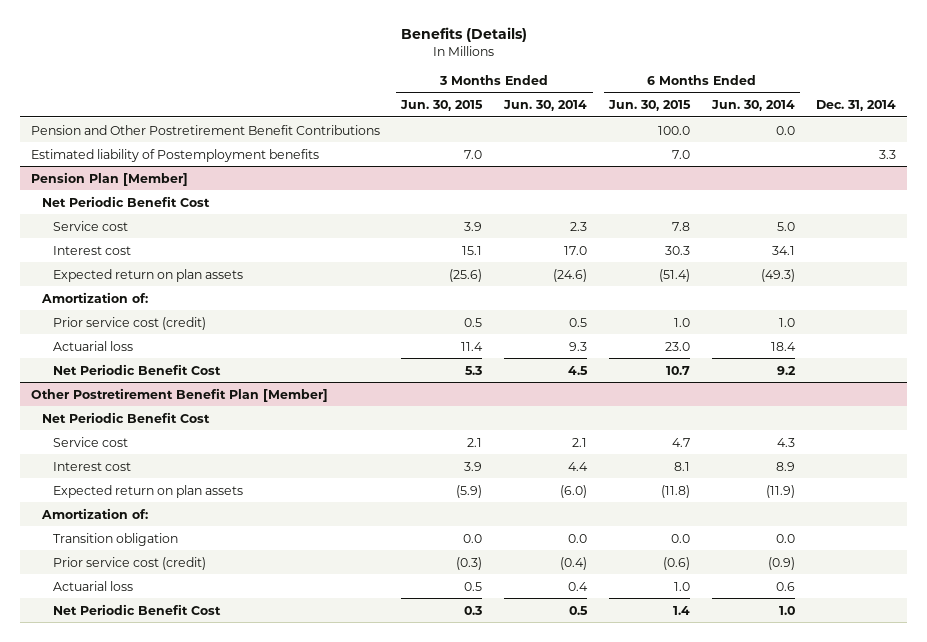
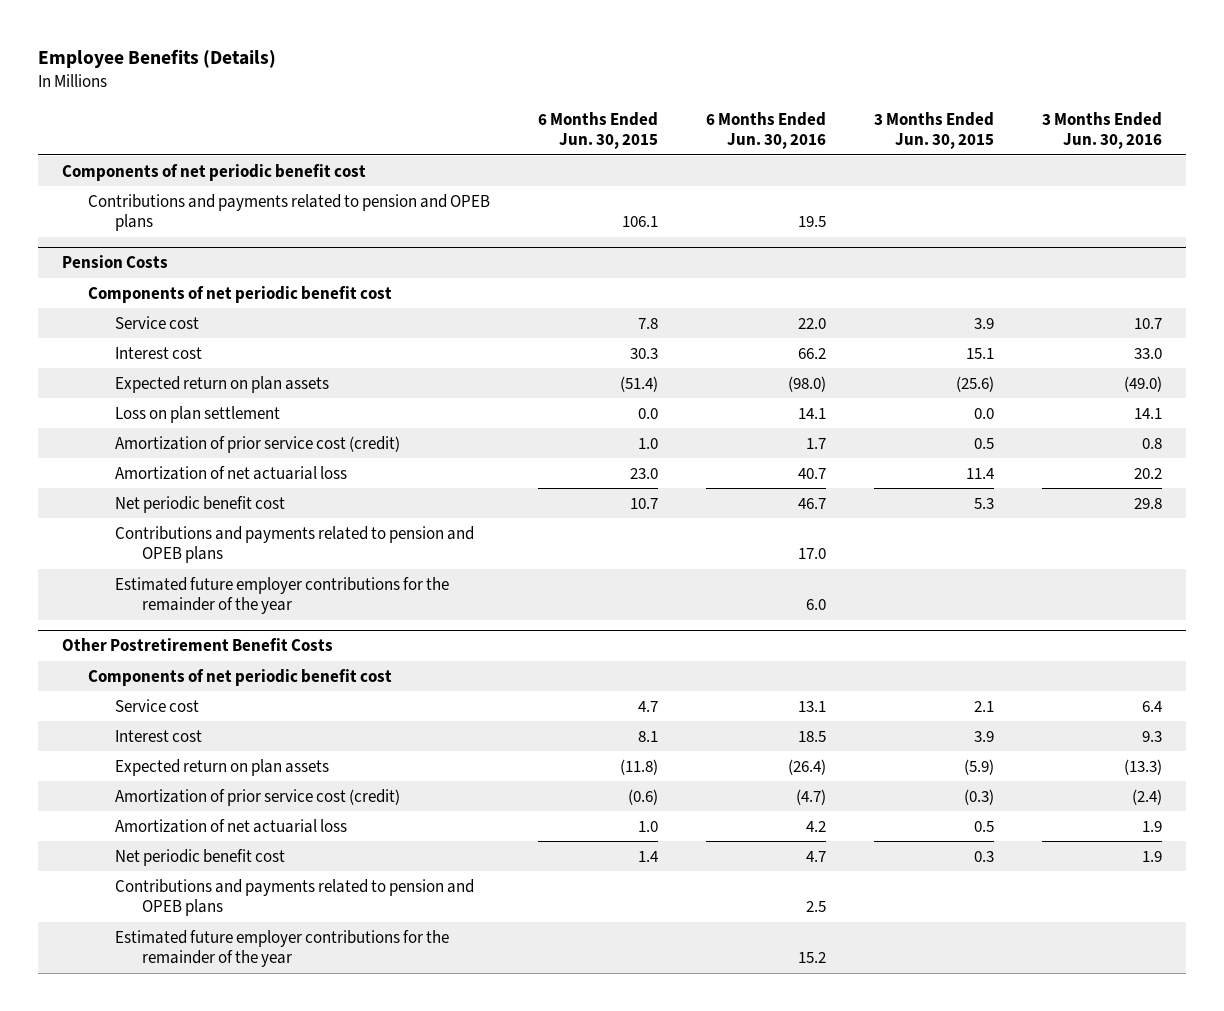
- Benefits (Details)
+ Employee Benefits (Details)
- | 3 Months Ended Jun. 30, 2015 | 3 Months Ended Jun. 30, 2014 | 6 Months Ended Jun. 30, 2015 | 6 Months Ended Jun. 30, 2014 | Dec. 31, 2014
+ | 6 Months Ended Jun. 30, 2015 | 6 Months Ended Jun. 30, 2016 | 3 Months Ended Jun. 30, 2015 | 3 Months Ended Jun. 30, 2016
- Pension and Other Postretirement Benefit Contributions | | | 100.0 | 0.0 |
- Estimated liability of Postemployment benefits | 7.0 | | 7.0 | | 3.3
- Pension Plan [Member]
- Net Periodic Benefit Cost
+ Components of net periodic benefit cost
+ Contributions and payments related to pension and OPEB plans | 106.1 | 19.5 | |
+ Pension Costs
+ Components of net periodic benefit cost
- Amortization of:
- Prior service cost (credit) | 0.5 | 0.5 | 1.0 | 1.0 |
- Actuarial loss | 11.4 | 9.3 | 23.0 | 18.4 |
- Net Periodic Benefit Cost | 5.3 | 4.5 | 10.7 | 9.2 |
- Other Postretirement Benefit Plan [Member]
- Net Periodic Benefit Cost
+ Loss on plan settlement | 0.0 | 14.1 | 0.0 | 14.1
+ Amortization of prior service cost (credit) | 1.0 | 1.7 | 0.5 | 0.8
+ Amortization of net actuarial loss | 23.0 | 40.7 | 11.4 | 20.2
+ Net periodic benefit cost | 10.7 | 46.7 | 5.3 | 29.8
+ Contributions and payments related to pension and OPEB plans | | 17.0 | |
+ Estimated future employer contributions for the remainder of the year | | 6.0 | |
+ Other Postretirement Benefit Costs
+ Components of net periodic benefit cost
- Amortization of:
- Transition obligation | 0.0 | 0.0 | 0.0 | 0.0 |
- Prior service cost (credit) | (0.3) | (0.4) | (0.6) | (0.9) |
- Actuarial loss | 0.5 | 0.4 | 1.0 | 0.6 |
- Net Periodic Benefit Cost | 0.3 | 0.5 | 1.4 | 1.0 |
+ Amortization of prior service cost (credit) | (0.6) | (4.7) | (0.3) | (2.4)
+ Amortization of net actuarial loss | 1.0 | 4.2 | 0.5 | 1.9
+ Net periodic benefit cost | 1.4 | 4.7 | 0.3 | 1.9
+ Contributions and payments related to pension and OPEB plans | | 2.5 | |
+ Estimated future employer contributions for the remainder of the year | | 15.2 | |

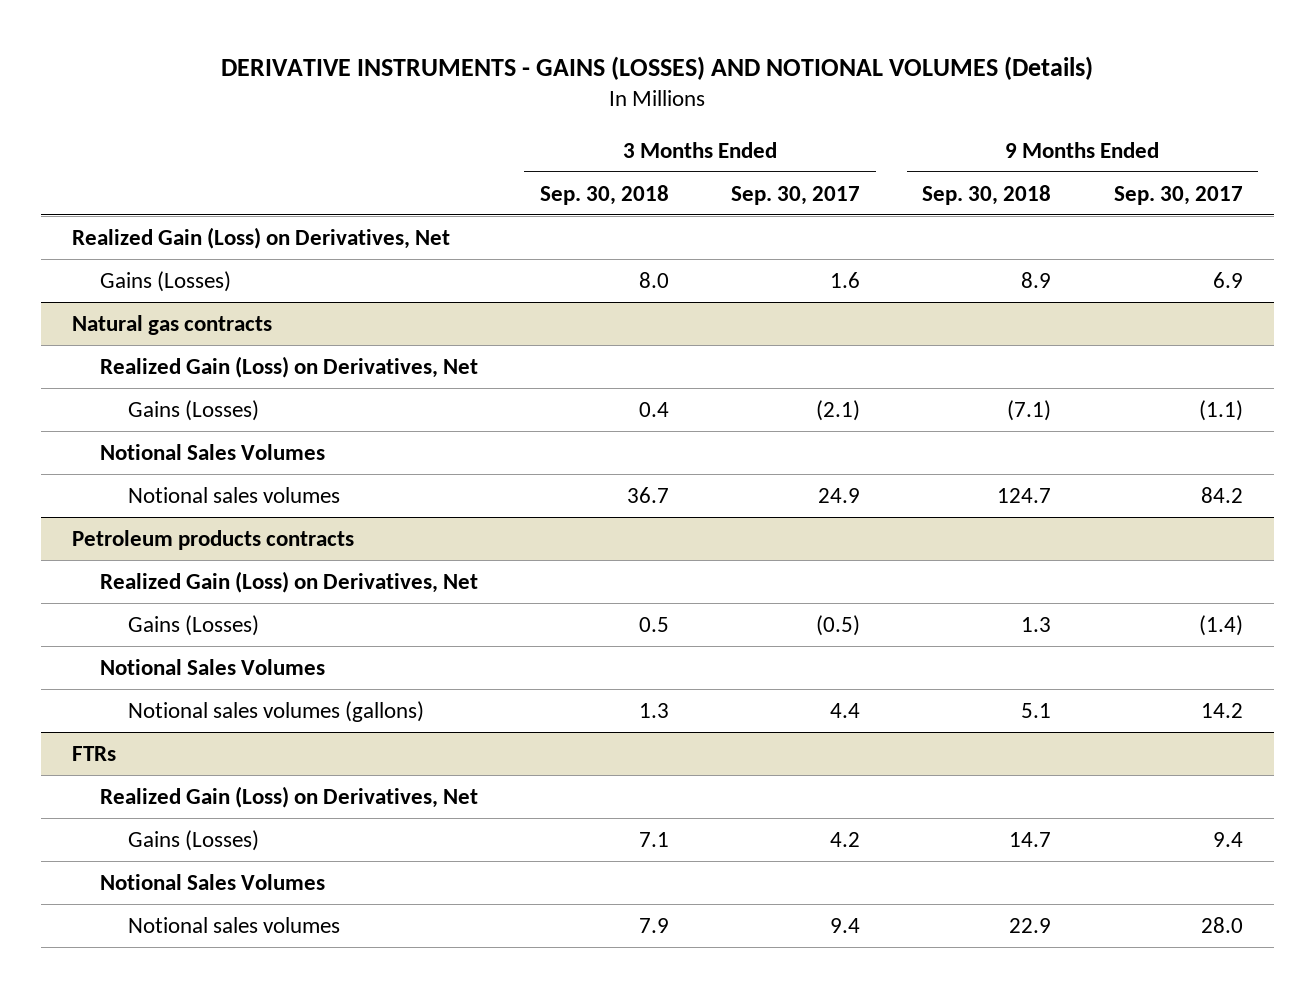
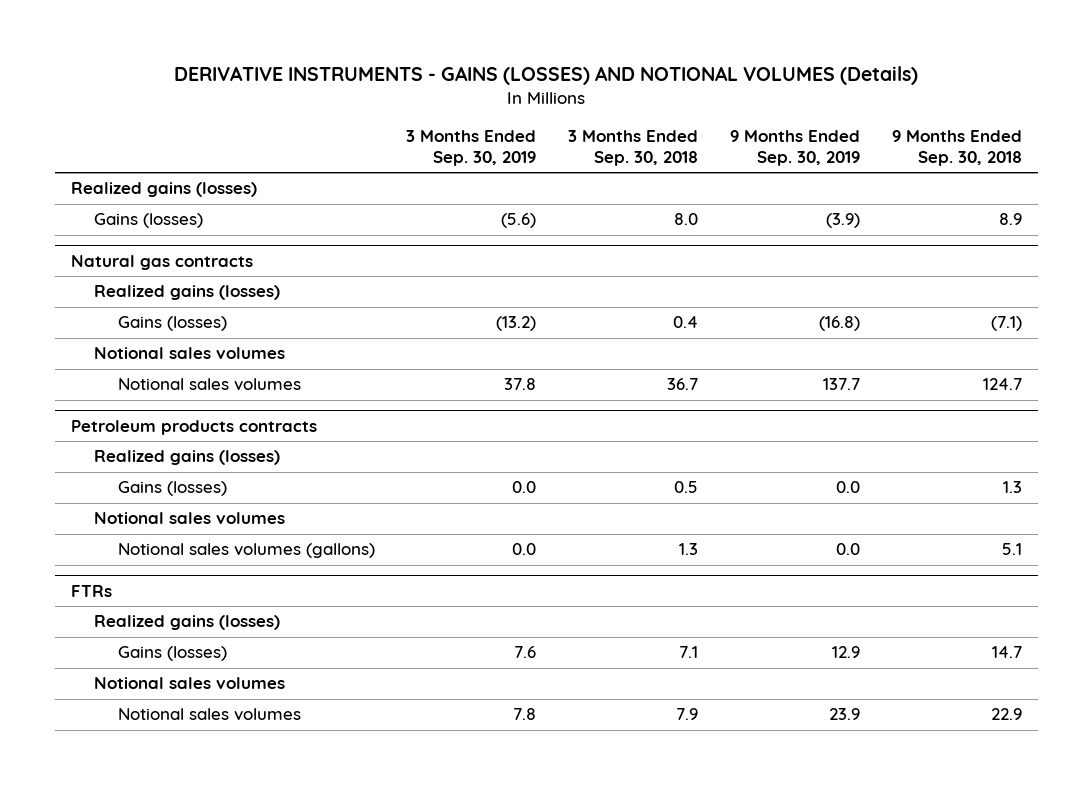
- | 3 Months Ended Sep. 30, 2018 | 3 Months Ended Sep. 30, 2017 | 9 Months Ended Sep. 30, 2018 | 9 Months Ended Sep. 30, 2017
+ | 3 Months Ended Sep. 30, 2019 | 3 Months Ended Sep. 30, 2018 | 9 Months Ended Sep. 30, 2019 | 9 Months Ended Sep. 30, 2018
- Realized Gain (Loss) on Derivatives, Net
- Gains (Losses) | 8.0 | 1.6 | 8.9 | 6.9
+ Realized gains (losses)
+ Gains (losses) | (5.6) | 8.0 | (3.9) | 8.9
@ Natural gas contracts
- Realized Gain (Loss) on Derivatives, Net
- Gains (Losses) | 0.4 | (2.1) | (7.1) | (1.1)
- Notional Sales Volumes
+ Realized gains (losses)
+ Gains (losses) | (13.2) | 0.4 | (16.8) | (7.1)
+ Notional sales volumes
@ Petroleum products contracts
- Realized Gain (Loss) on Derivatives, Net
- Gains (Losses) | 0.5 | (0.5) | 1.3 | (1.4)
- Notional Sales Volumes
+ Realized gains (losses)
+ Gains (losses) | 0.0 | 0.5 | 0.0 | 1.3
+ Notional sales volumes
@ FTRs
- Realized Gain (Loss) on Derivatives, Net
- Gains (Losses) | 7.1 | 4.2 | 14.7 | 9.4
- Notional Sales Volumes
+ Realized gains (losses)
+ Gains (losses) | 7.6 | 7.1 | 12.9 | 14.7
+ Notional sales volumes

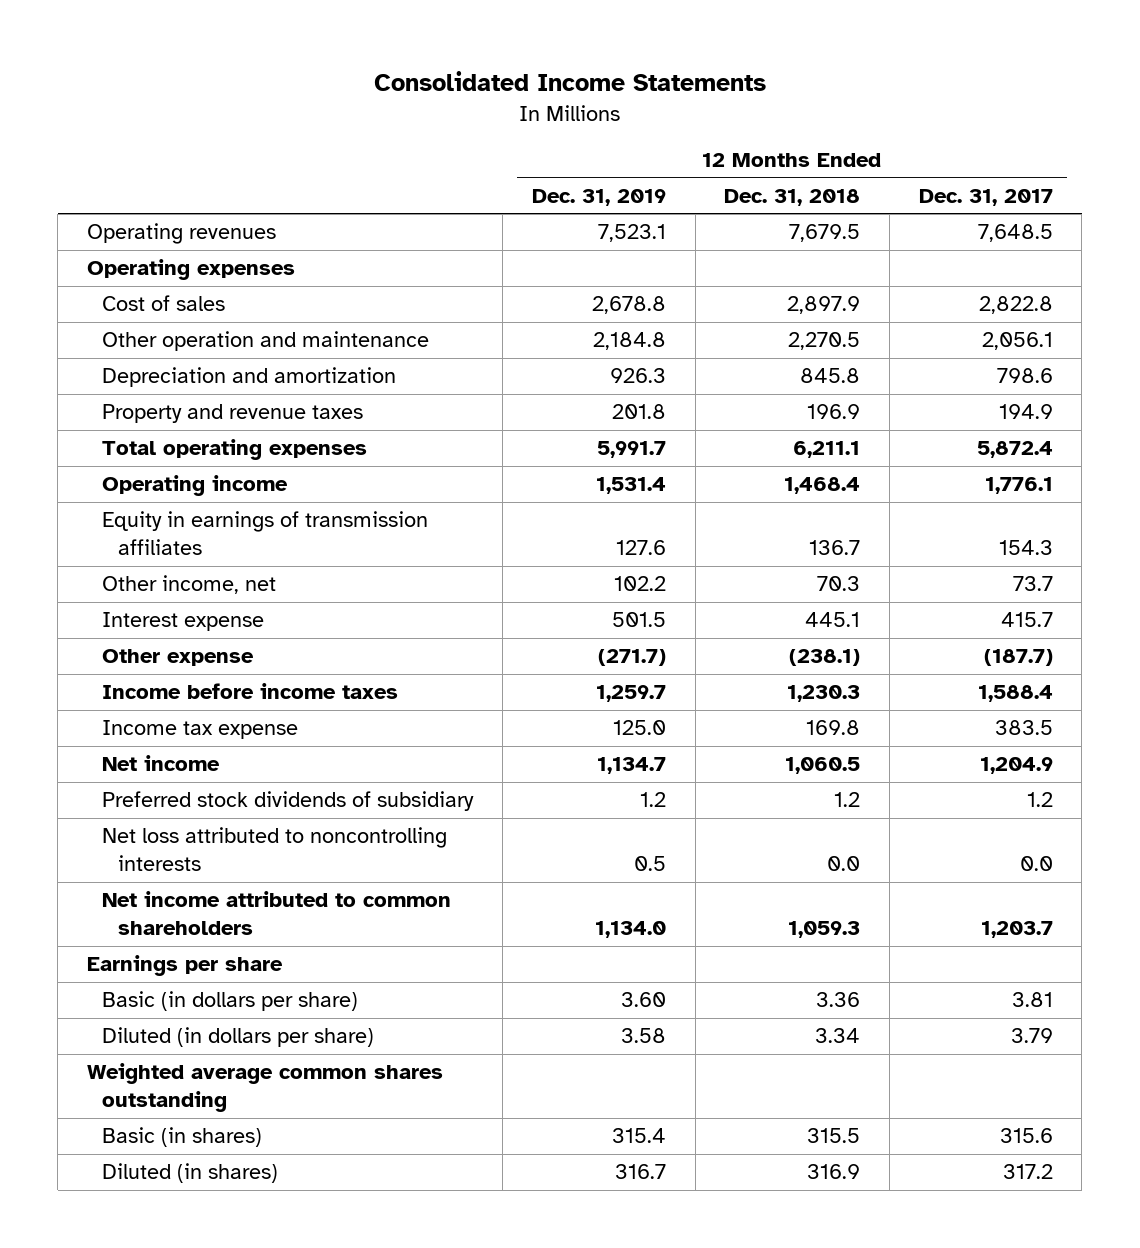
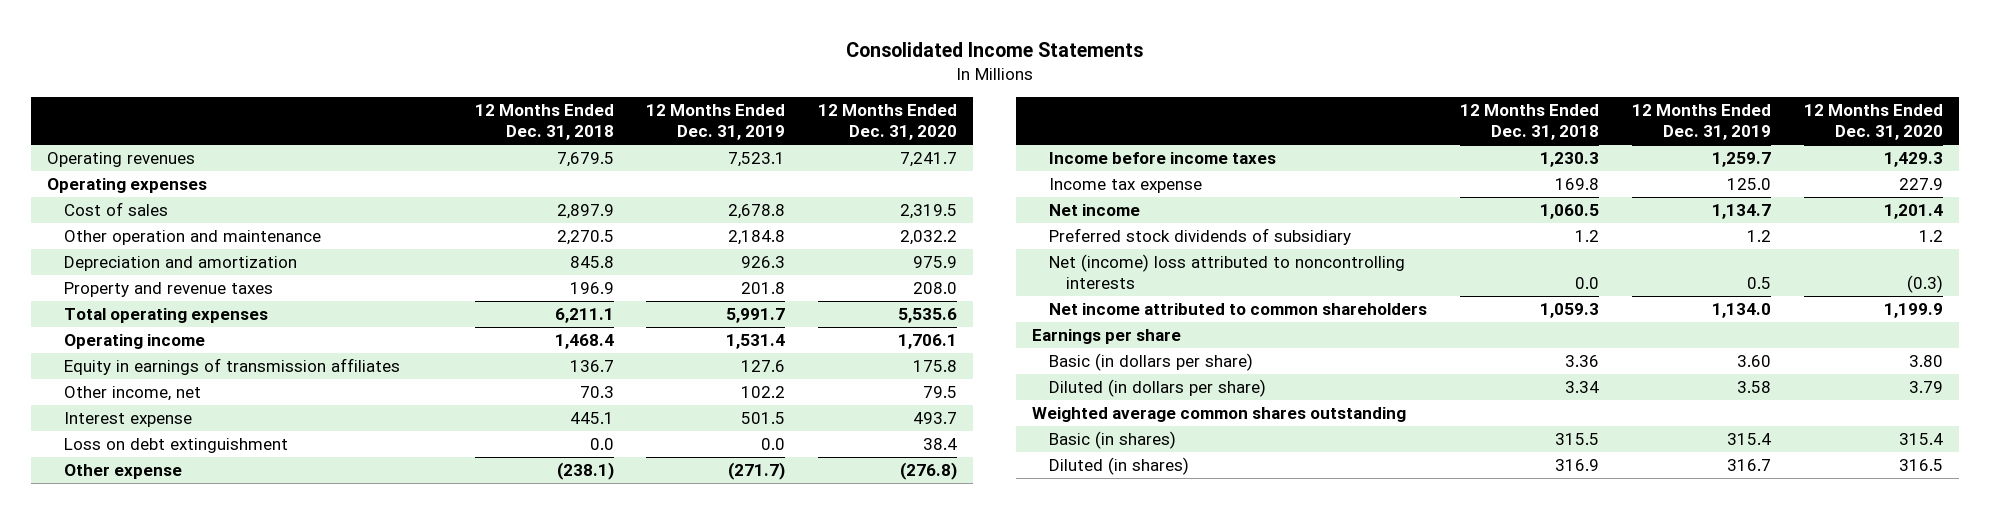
- | 12 Months Ended Dec. 31, 2019 | 12 Months Ended Dec. 31, 2018 | 12 Months Ended Dec. 31, 2017
+ | 12 Months Ended Dec. 31, 2018 | 12 Months Ended Dec. 31, 2019 | 12 Months Ended Dec. 31, 2020
+ Loss on debt extinguishment | 0.0 | 0.0 | 38.4
- Net loss attributed to noncontrolling interests | 0.5 | 0.0 | 0.0
+ Net (income) loss attributed to noncontrolling interests | 0.0 | 0.5 | (0.3)

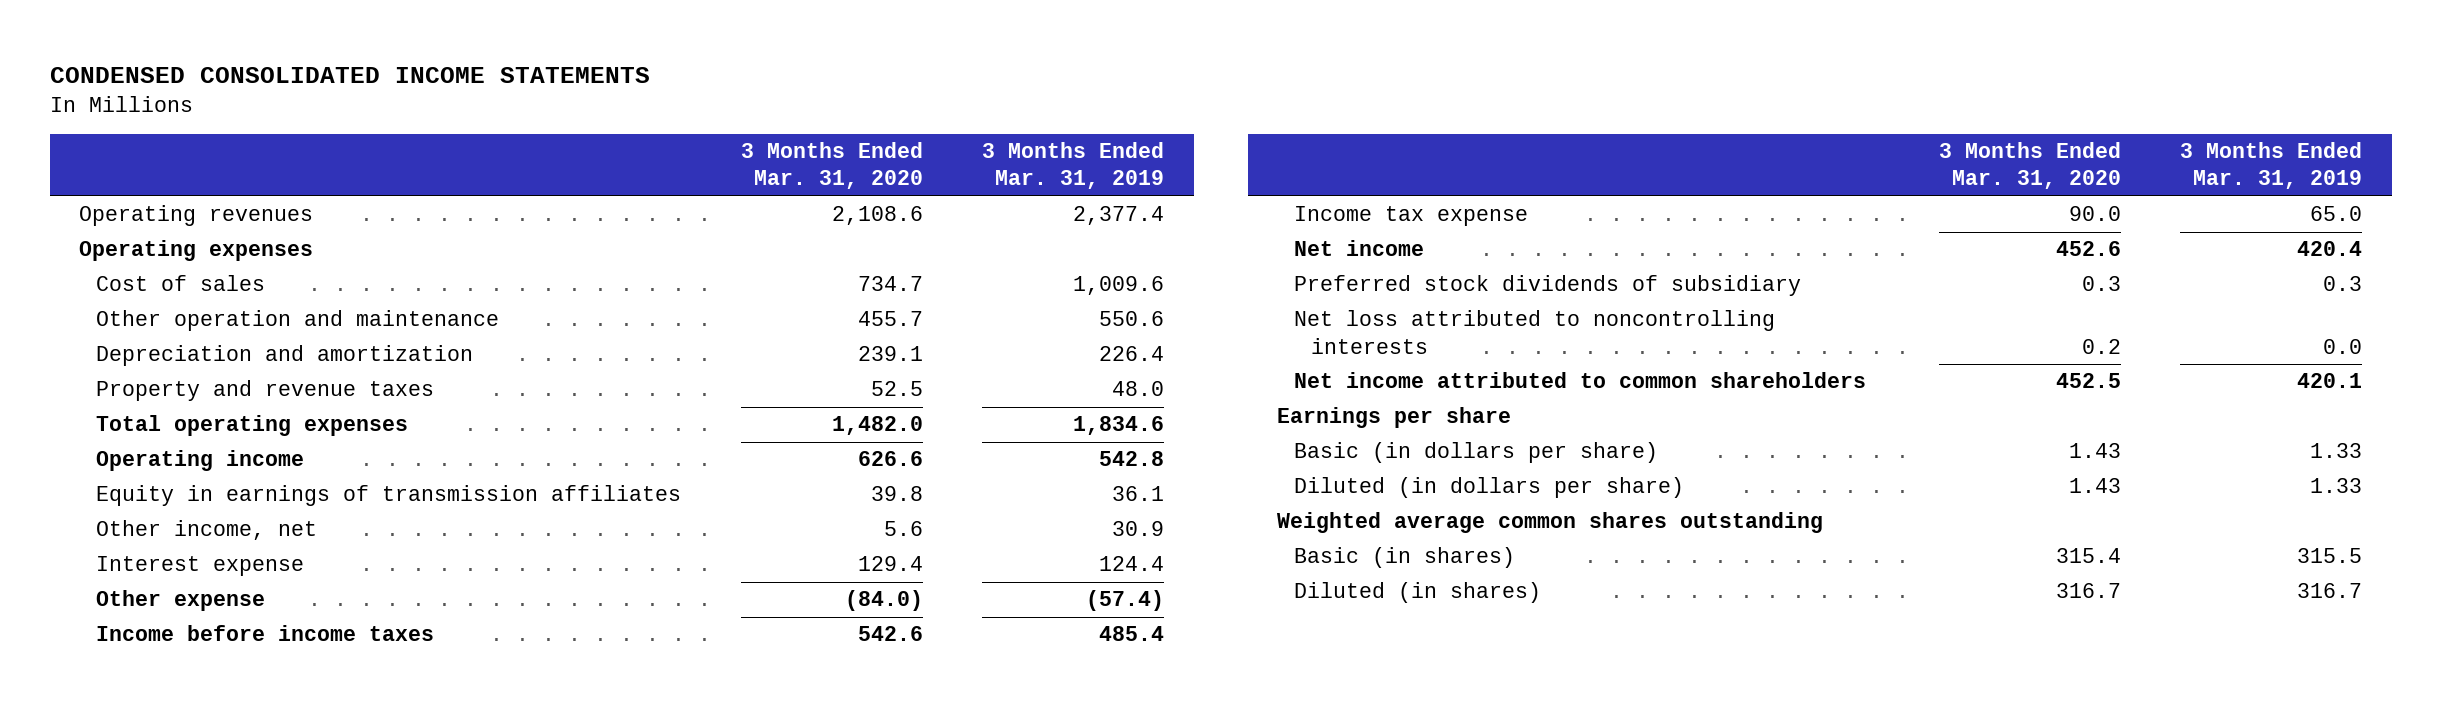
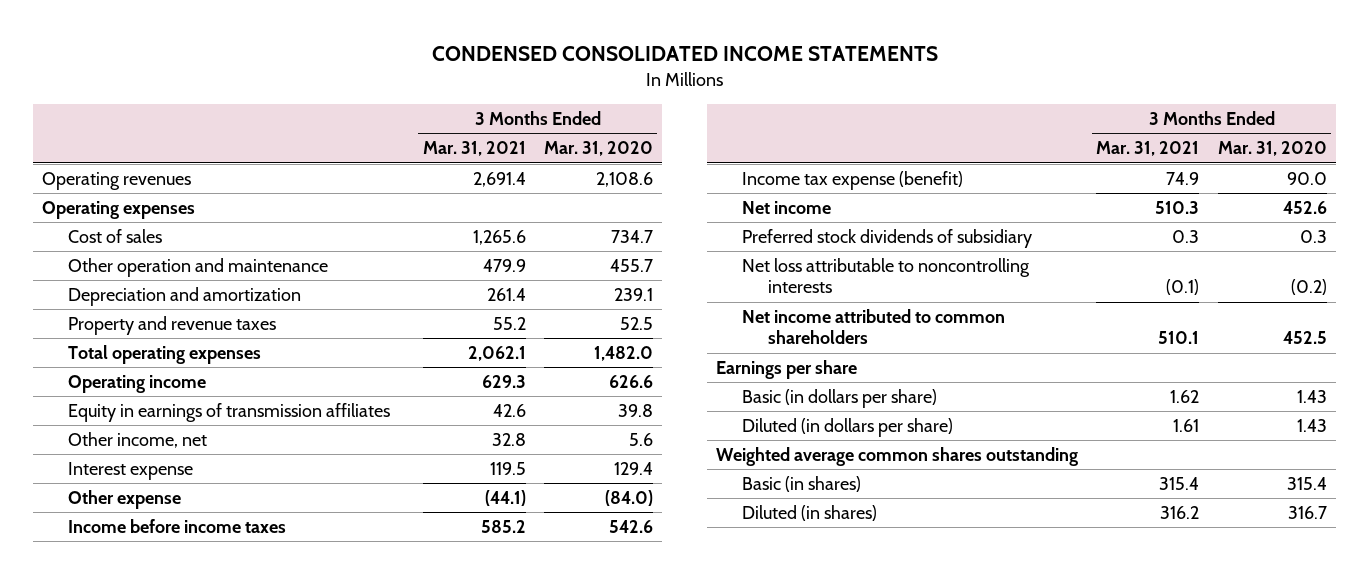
- | 3 Months Ended Mar. 31, 2020 | 3 Months Ended Mar. 31, 2019
+ | 3 Months Ended Mar. 31, 2021 | 3 Months Ended Mar. 31, 2020
- Income tax expense | 90.0 | 65.0
+ Income tax expense (benefit) | 74.9 | 90.0
- Net loss attributed to noncontrolling interests | 0.2 | 0.0
+ Net loss attributable to noncontrolling interests | (0.1) | (0.2)

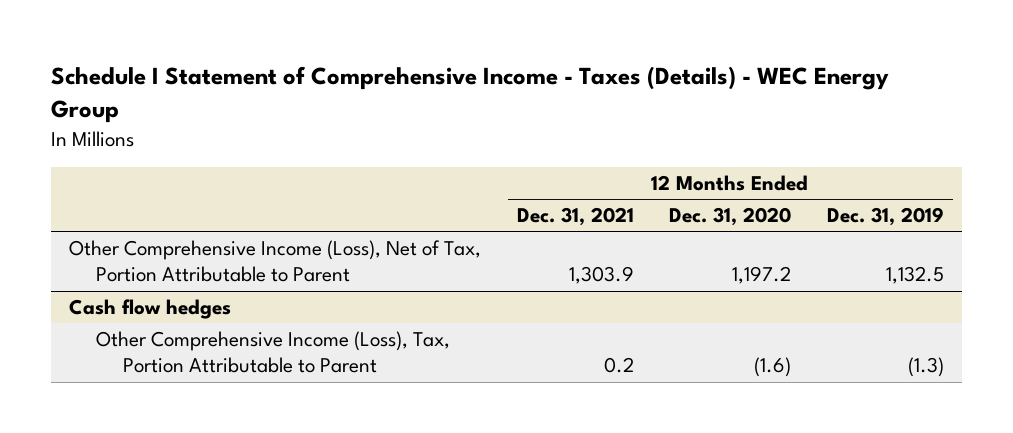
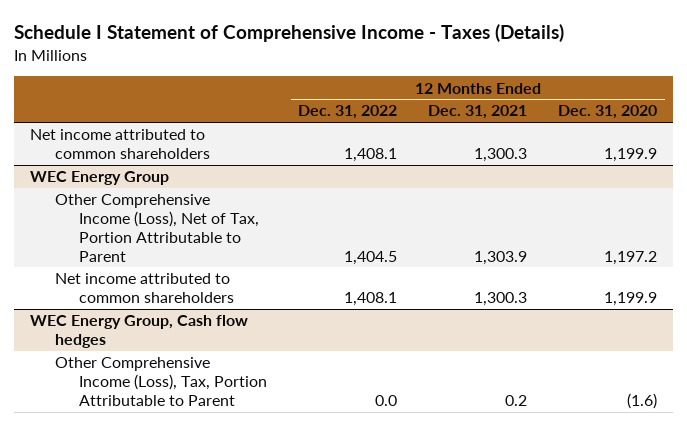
- Schedule I Statement of Comprehensive Income - Taxes (Details) - WEC Energy Group
+ Schedule I Statement of Comprehensive Income - Taxes (Details)
- | 12 Months Ended Dec. 31, 2021 | 12 Months Ended Dec. 31, 2020 | 12 Months Ended Dec. 31, 2019
+ | 12 Months Ended Dec. 31, 2022 | 12 Months Ended Dec. 31, 2021 | 12 Months Ended Dec. 31, 2020
+ Net income attributed to common shareholders | 1,408.1 | 1,300.3 | 1,199.9
+ WEC Energy Group
- Cash flow hedges
+ Net income attributed to common shareholders | 1,408.1 | 1,300.3 | 1,199.9
+ WEC Energy Group, Cash flow hedges

